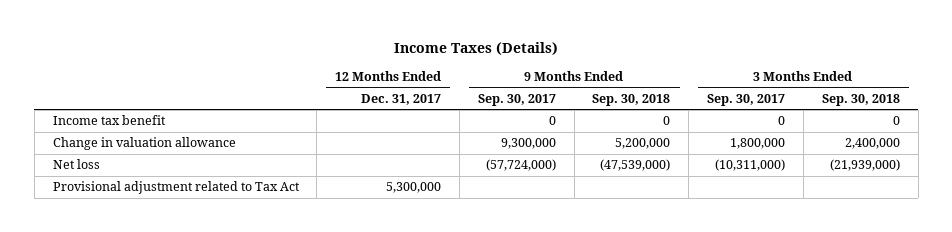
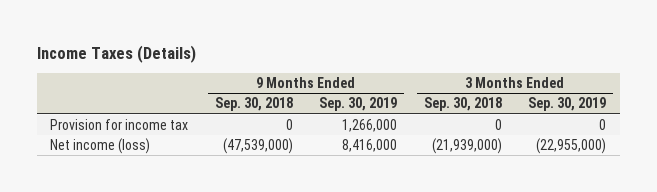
- | 12 Months Ended Dec. 31, 2017 | 9 Months Ended Sep. 30, 2017 | 9 Months Ended Sep. 30, 2018 | 3 Months Ended Sep. 30, 2017 | 3 Months Ended Sep. 30, 2018
+ | 9 Months Ended Sep. 30, 2018 | 9 Months Ended Sep. 30, 2019 | 3 Months Ended Sep. 30, 2018 | 3 Months Ended Sep. 30, 2019
- Income tax benefit | | 0 | 0 | 0 | 0
- Change in valuation allowance | | 9,300,000 | 5,200,000 | 1,800,000 | 2,400,000
- Net loss | | (57,724,000) | (47,539,000) | (10,311,000) | (21,939,000)
- Provisional adjustment related to Tax Act | 5,300,000 | | | |
+ Provision for income tax | 0 | 1,266,000 | 0 | 0
+ Net income (loss) | (47,539,000) | 8,416,000 | (21,939,000) | (22,955,000)

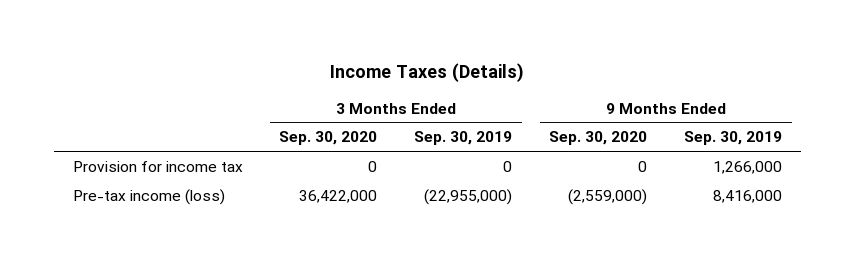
- | 9 Months Ended Sep. 30, 2018 | 9 Months Ended Sep. 30, 2019 | 3 Months Ended Sep. 30, 2018 | 3 Months Ended Sep. 30, 2019
+ | 3 Months Ended Sep. 30, 2020 | 3 Months Ended Sep. 30, 2019 | 9 Months Ended Sep. 30, 2020 | 9 Months Ended Sep. 30, 2019
- Net income (loss) | (47,539,000) | 8,416,000 | (21,939,000) | (22,955,000)
+ Pre-tax income (loss) | 36,422,000 | (22,955,000) | (2,559,000) | 8,416,000

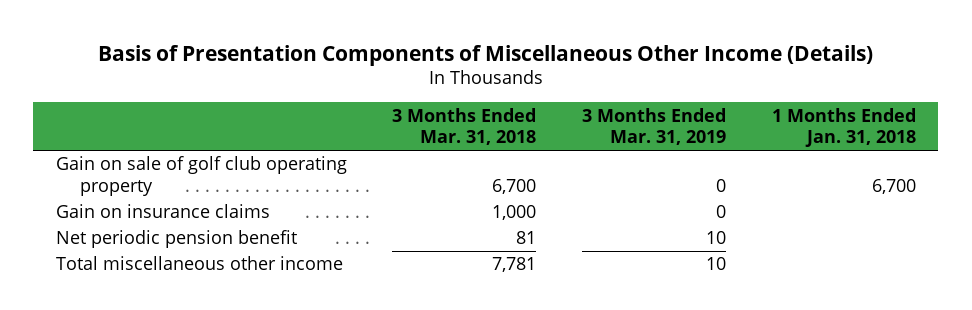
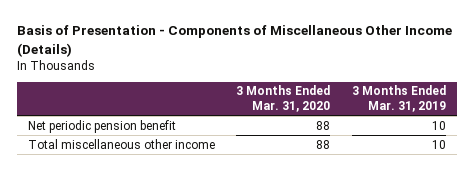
- Basis of Presentation Components of Miscellaneous Other Income (Details)
+ Basis of Presentation - Components of Miscellaneous Other Income (Details)
- | 3 Months Ended Mar. 31, 2018 | 3 Months Ended Mar. 31, 2019 | 1 Months Ended Jan. 31, 2018
+ | 3 Months Ended Mar. 31, 2020 | 3 Months Ended Mar. 31, 2019
- Gain on sale of golf club operating property | 6,700 | 0 | 6,700
- Gain on insurance claims | 1,000 | 0 |

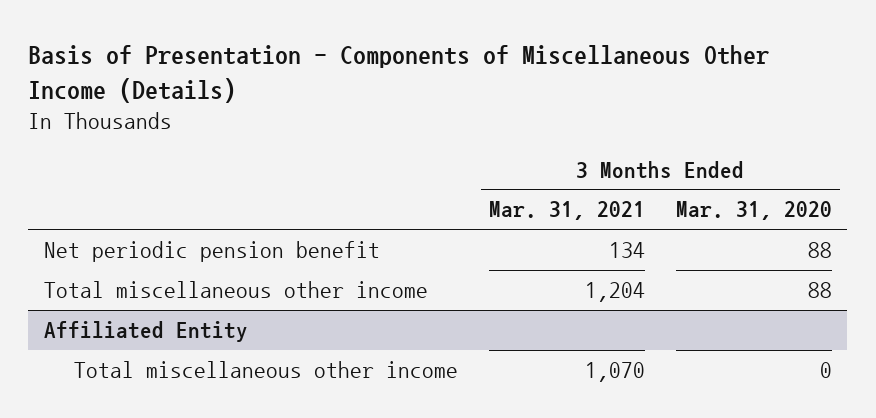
- | 3 Months Ended Mar. 31, 2020 | 3 Months Ended Mar. 31, 2019
+ | 3 Months Ended Mar. 31, 2021 | 3 Months Ended Mar. 31, 2020
+ Affiliated Entity
+ Total miscellaneous other income | 1,070 | 0

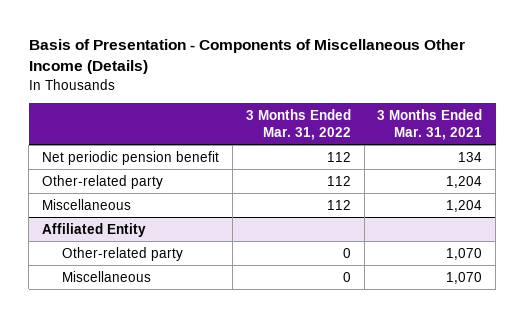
- | 3 Months Ended Mar. 31, 2021 | 3 Months Ended Mar. 31, 2020
+ | 3 Months Ended Mar. 31, 2022 | 3 Months Ended Mar. 31, 2021
- Total miscellaneous other income | 1,204 | 88
+ Other-related party | 112 | 1,204
+ Miscellaneous | 112 | 1,204
@ Affiliated Entity
- Total miscellaneous other income | 1,070 | 0
+ Other-related party | 0 | 1,070
+ Miscellaneous | 0 | 1,070

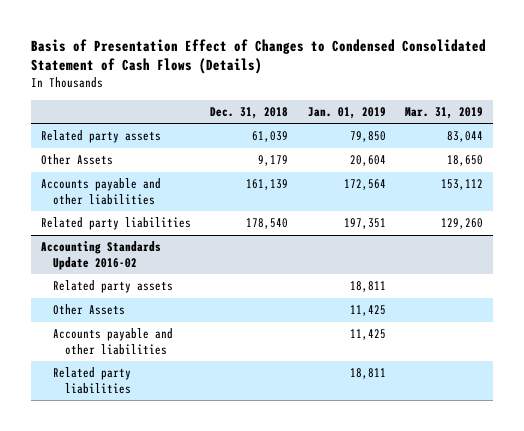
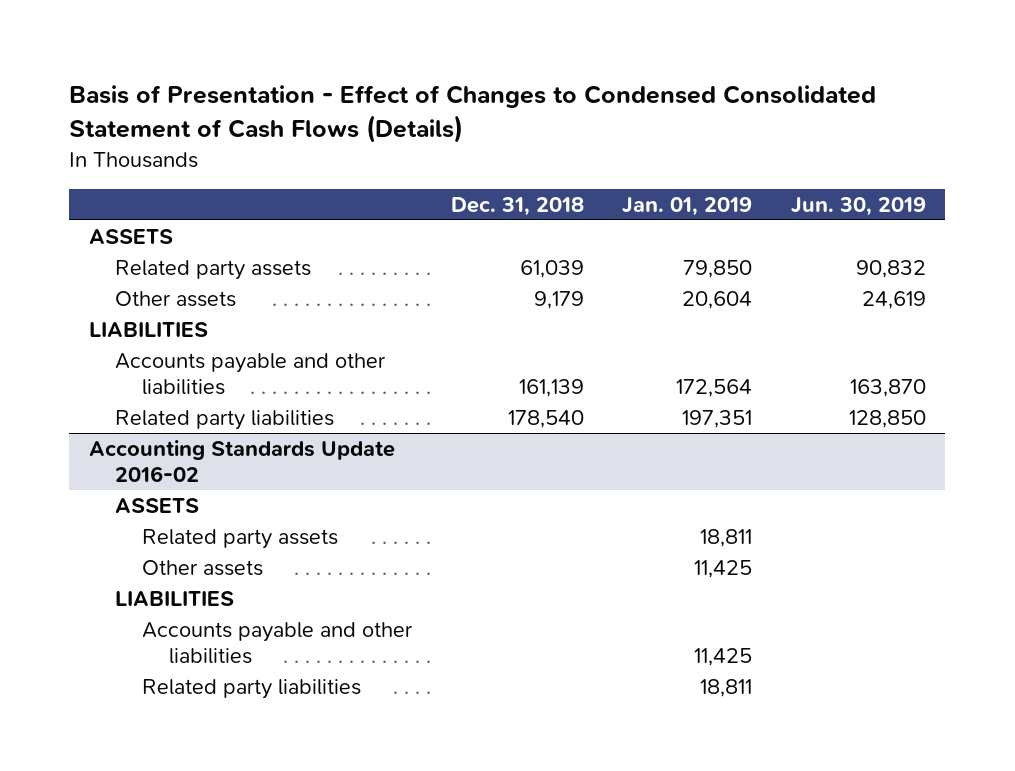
- Basis of Presentation Effect of Changes to Condensed Consolidated Statement of Cash Flows (Details)
+ Basis of Presentation - Effect of Changes to Condensed Consolidated Statement of Cash Flows (Details)
- | Dec. 31, 2018 | Jan. 01, 2019 | Mar. 31, 2019
+ | Dec. 31, 2018 | Jan. 01, 2019 | Jun. 30, 2019
+ ASSETS
- Other Assets | 9,179 | 20,604 | 18,650
+ Other assets | 9,179 | 20,604 | 24,619
+ LIABILITIES
@ Accounting Standards Update 2016-02
+ ASSETS
- Other Assets | | 11,425 |
+ Other assets | | 11,425 |
+ LIABILITIES

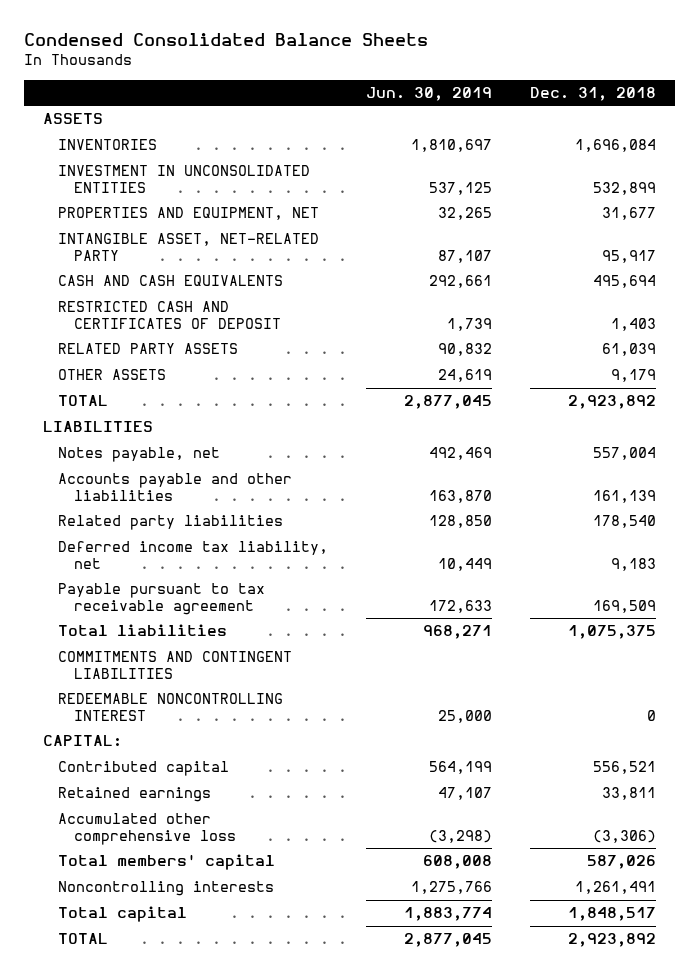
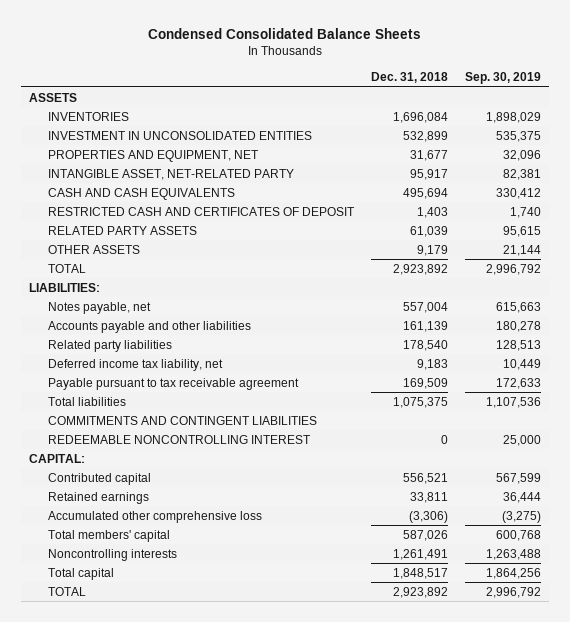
- | Jun. 30, 2019 | Dec. 31, 2018
+ | Dec. 31, 2018 | Sep. 30, 2019
- LIABILITIES
+ LIABILITIES:

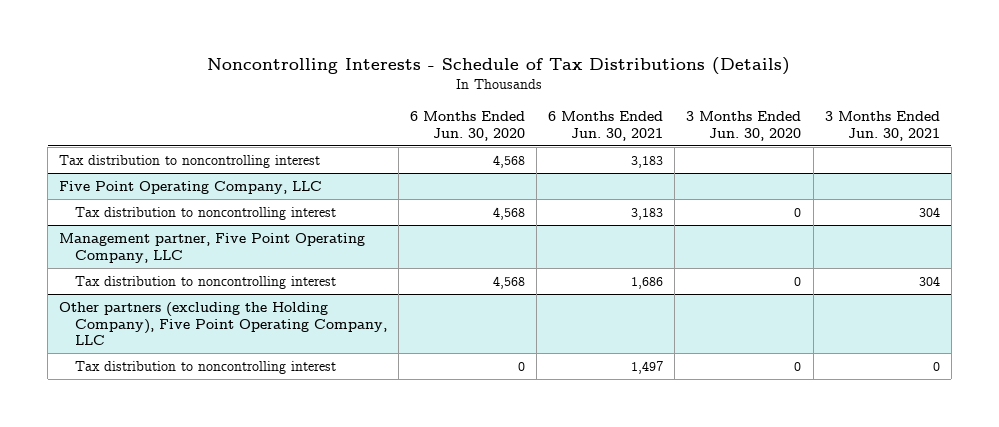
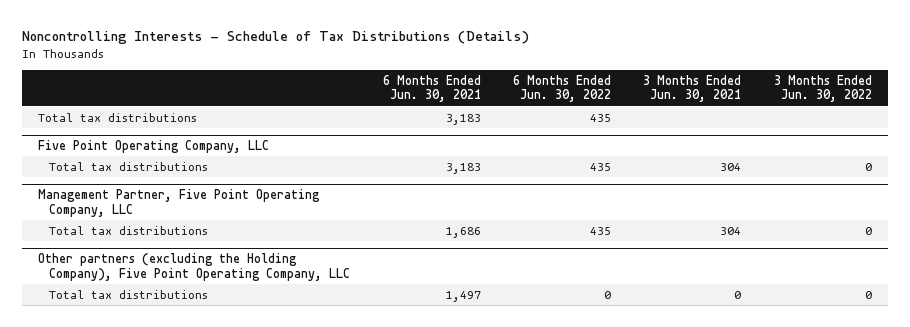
- | 6 Months Ended Jun. 30, 2020 | 6 Months Ended Jun. 30, 2021 | 3 Months Ended Jun. 30, 2020 | 3 Months Ended Jun. 30, 2021
+ | 6 Months Ended Jun. 30, 2021 | 6 Months Ended Jun. 30, 2022 | 3 Months Ended Jun. 30, 2021 | 3 Months Ended Jun. 30, 2022
- Tax distribution to noncontrolling interest | 4,568 | 3,183 | |
+ Total tax distributions | 3,183 | 435 | |
@ Five Point Operating Company, LLC
- Tax distribution to noncontrolling interest | 4,568 | 3,183 | 0 | 304
- Management partner, Five Point Operating Company, LLC
- Tax distribution to noncontrolling interest | 4,568 | 1,686 | 0 | 304
@ Five Point Operating Company, LLC
+ Total tax distributions | 3,183 | 435 | 304 | 0
+ Management Partner, Five Point Operating Company, LLC
+ Total tax distributions | 1,686 | 435 | 304 | 0
@ Other partners (excluding the Holding Company), Five Point Operating Company, LLC
- Tax distribution to noncontrolling interest | 0 | 1,497 | 0 | 0
+ Total tax distributions | 1,497 | 0 | 0 | 0

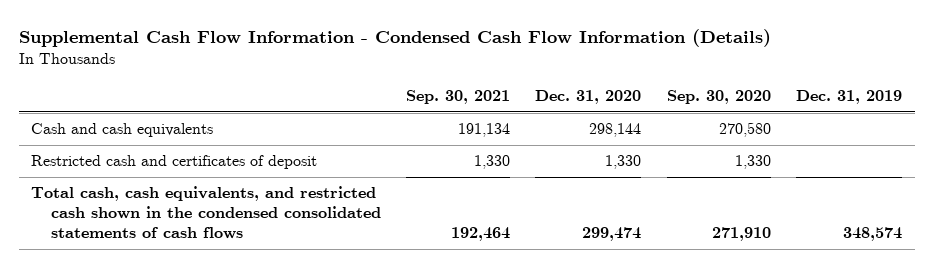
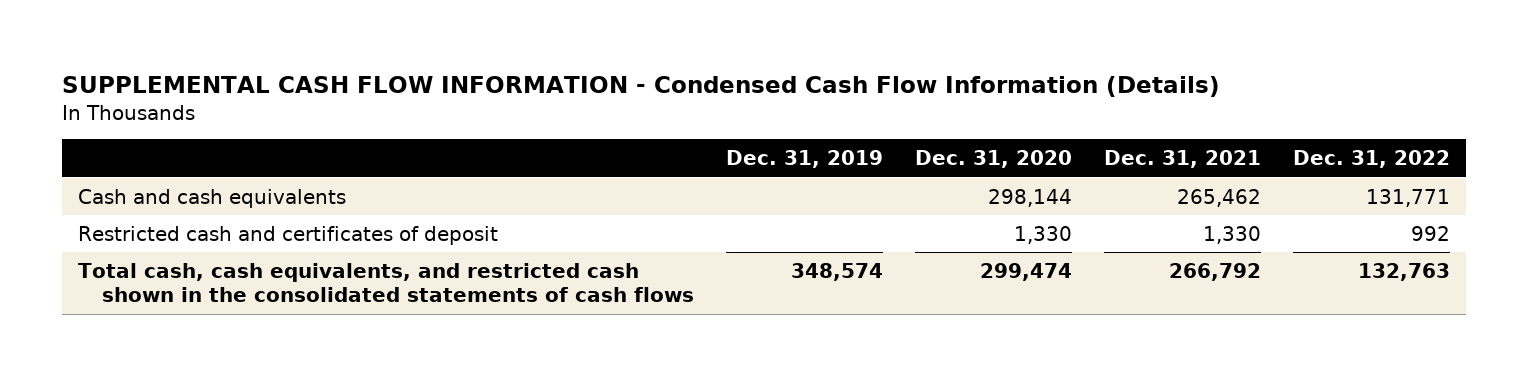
- Supplemental Cash Flow Information - Condensed Cash Flow Information (Details)
+ SUPPLEMENTAL CASH FLOW INFORMATION - Condensed Cash Flow Information (Details)
- | Sep. 30, 2021 | Dec. 31, 2020 | Sep. 30, 2020 | Dec. 31, 2019
+ | Dec. 31, 2019 | Dec. 31, 2020 | Dec. 31, 2021 | Dec. 31, 2022
- Total cash, cash equivalents, and restricted cash shown in the condensed consolidated statements of cash flows | 192,464 | 299,474 | 271,910 | 348,574
+ Total cash, cash equivalents, and restricted cash shown in the consolidated statements of cash flows | 348,574 | 299,474 | 266,792 | 132,763

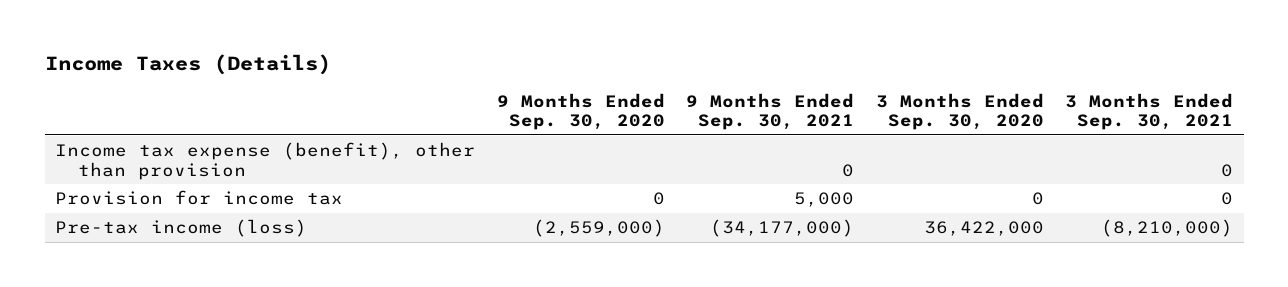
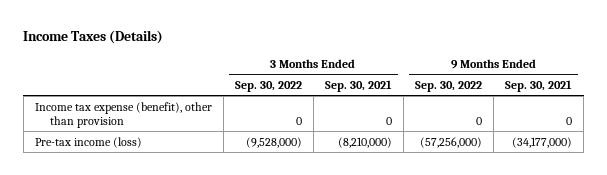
- | 9 Months Ended Sep. 30, 2020 | 9 Months Ended Sep. 30, 2021 | 3 Months Ended Sep. 30, 2020 | 3 Months Ended Sep. 30, 2021
+ | 3 Months Ended Sep. 30, 2022 | 3 Months Ended Sep. 30, 2021 | 9 Months Ended Sep. 30, 2022 | 9 Months Ended Sep. 30, 2021
- Provision for income tax | 0 | 5,000 | 0 | 0

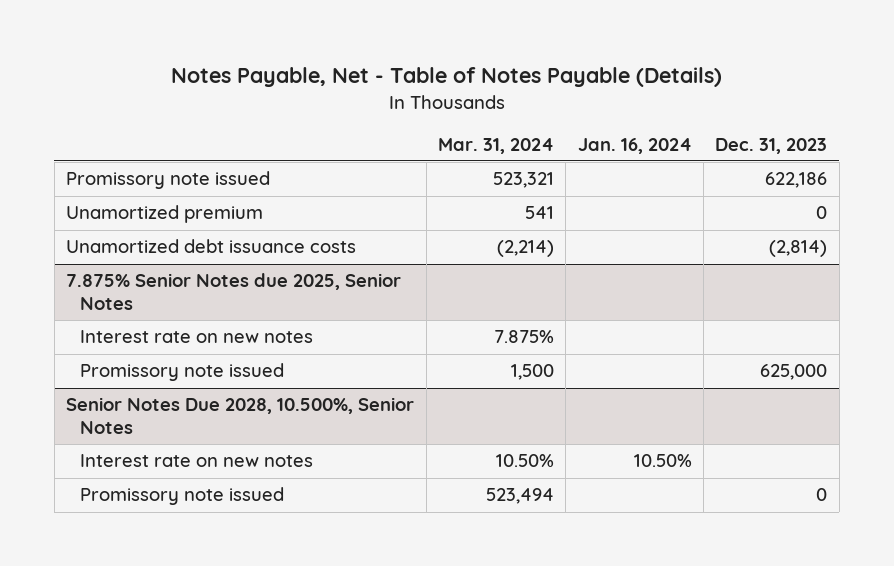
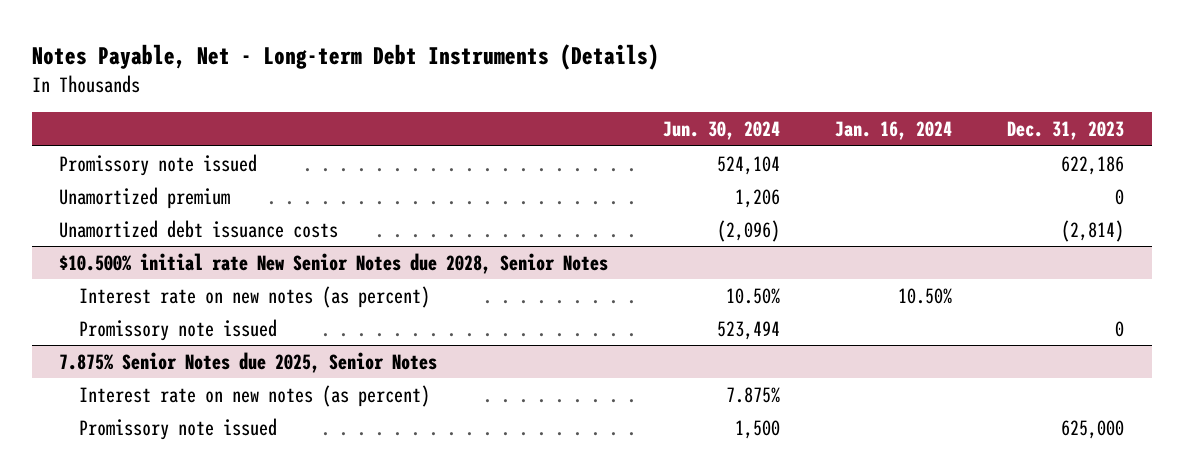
- Notes Payable, Net - Table of Notes Payable (Details)
+ Notes Payable, Net - Long-term Debt Instruments (Details)
- | Mar. 31, 2024 | Jan. 16, 2024 | Dec. 31, 2023
+ | Jun. 30, 2024 | Jan. 16, 2024 | Dec. 31, 2023
+ $10.500% initial rate New Senior Notes due 2028, Senior Notes
+ Interest rate on new notes (as percent) | 10.50% | 10.50% |
+ Promissory note issued | 523,494 | | 0
@ 7.875% Senior Notes due 2025, Senior Notes
- Interest rate on new notes | 7.875% | |
+ Interest rate on new notes (as percent) | 7.875% | |
- Senior Notes Due 2028, 10.500%, Senior Notes
- Interest rate on new notes | 10.50% | 10.50% |
- Promissory note issued | 523,494 | | 0

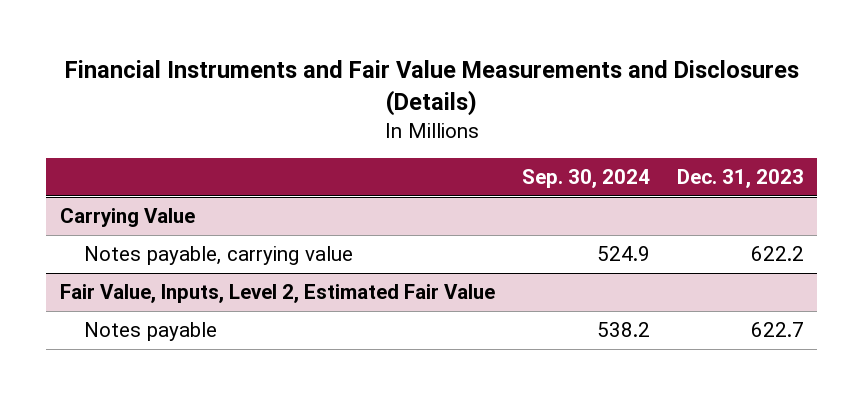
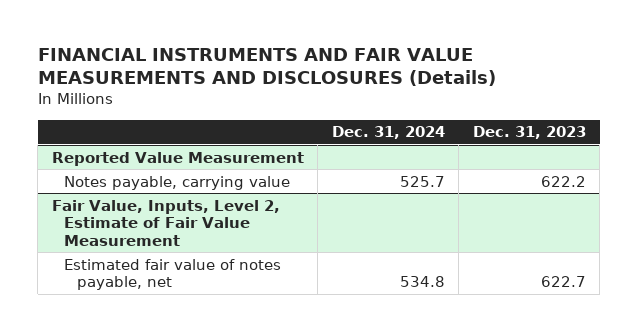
- Financial Instruments and Fair Value Measurements and Disclosures (Details)
+ FINANCIAL INSTRUMENTS AND FAIR VALUE MEASUREMENTS AND DISCLOSURES (Details)
- | Sep. 30, 2024 | Dec. 31, 2023
+ | Dec. 31, 2024 | Dec. 31, 2023
- Carrying Value
+ Reported Value Measurement
- Fair Value, Inputs, Level 2, Estimated Fair Value
- Notes payable | 538.2 | 622.7
+ Fair Value, Inputs, Level 2, Estimate of Fair Value Measurement
+ Estimated fair value of notes payable, net | 534.8 | 622.7

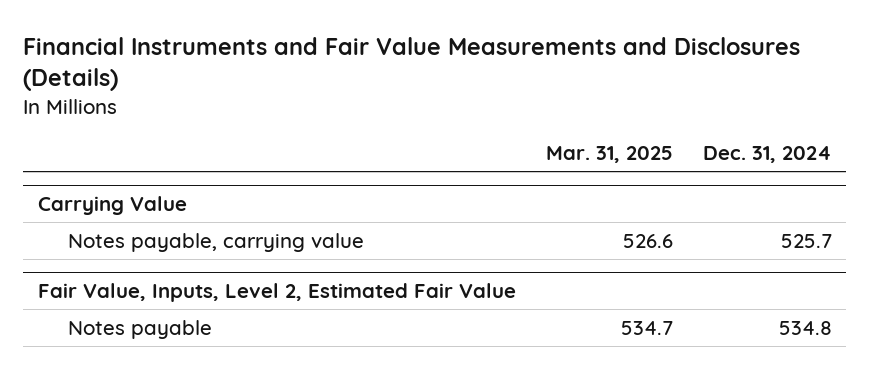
- FINANCIAL INSTRUMENTS AND FAIR VALUE MEASUREMENTS AND DISCLOSURES (Details)
+ Financial Instruments and Fair Value Measurements and Disclosures (Details)
- | Dec. 31, 2024 | Dec. 31, 2023
+ | Mar. 31, 2025 | Dec. 31, 2024
- Reported Value Measurement
+ Carrying Value
- Fair Value, Inputs, Level 2, Estimate of Fair Value Measurement
- Estimated fair value of notes payable, net | 534.8 | 622.7
+ Fair Value, Inputs, Level 2, Estimated Fair Value
+ Notes payable | 534.7 | 534.8

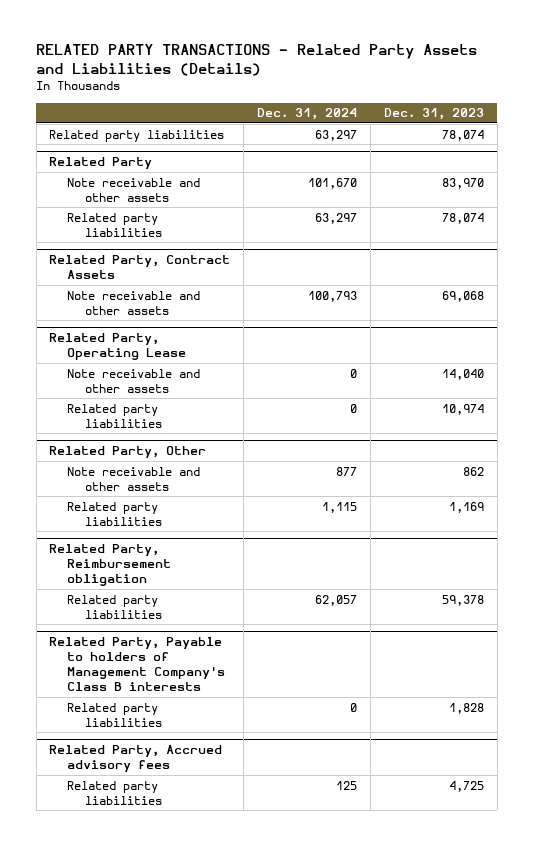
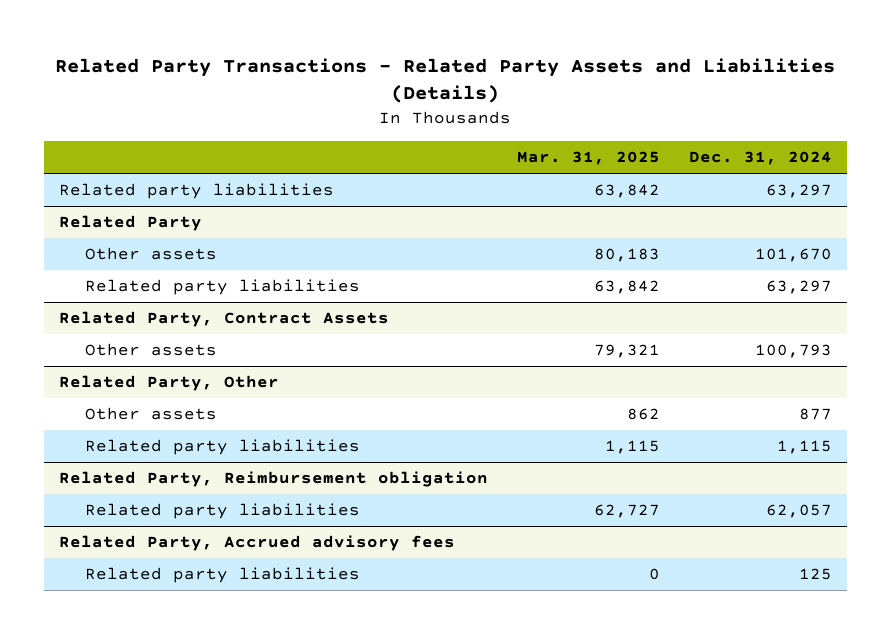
- RELATED PARTY TRANSACTIONS - Related Party Assets and Liabilities (Details)
+ Related Party Transactions - Related Party Assets and Liabilities (Details)
- | Dec. 31, 2024 | Dec. 31, 2023
+ | Mar. 31, 2025 | Dec. 31, 2024
@ Related Party
- Note receivable and other assets | 101,670 | 83,970
+ Other assets | 80,183 | 101,670
@ Related Party, Contract Assets
- Note receivable and other assets | 100,793 | 69,068
- Related Party, Operating Lease
- Note receivable and other assets | 0 | 14,040
- Related party liabilities | 0 | 10,974
@ Related Party, Contract Assets
+ Other assets | 79,321 | 100,793
@ Related Party, Other
- Note receivable and other assets | 877 | 862
+ Other assets | 862 | 877
- Related Party, Payable to holders of Management Company's Class B interests
- Related party liabilities | 0 | 1,828

